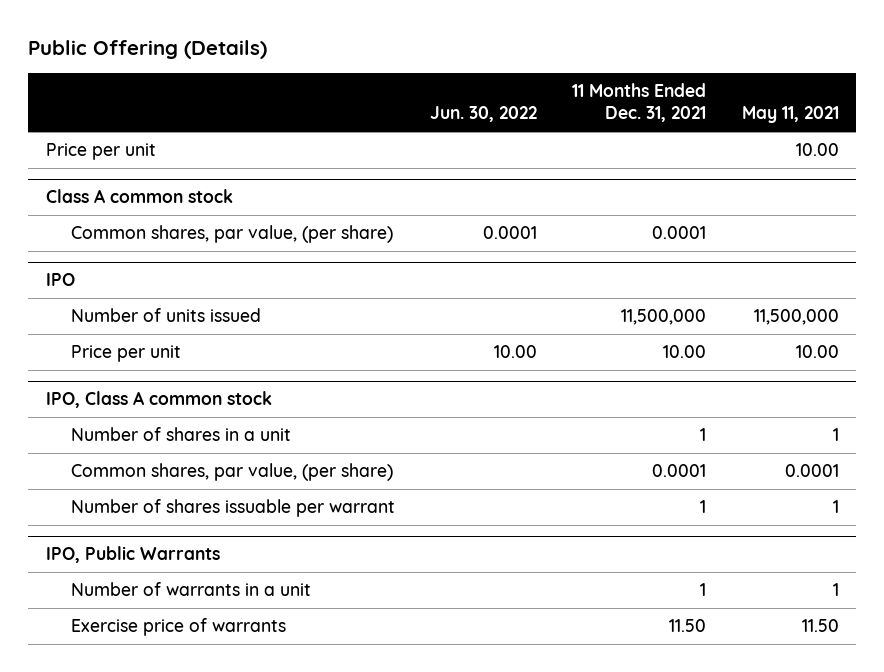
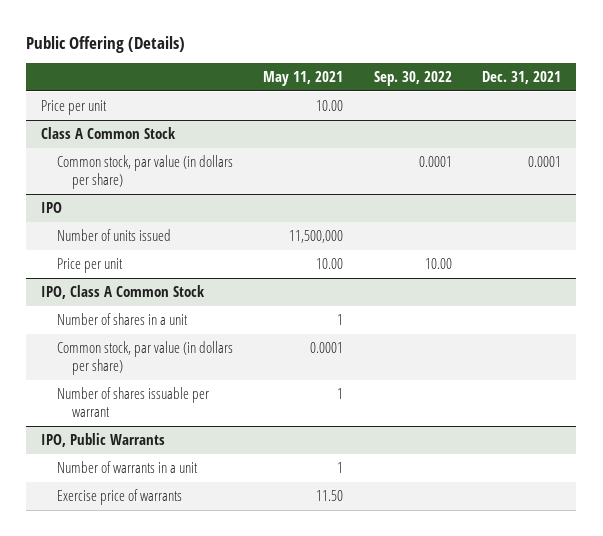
- | Jun. 30, 2022 | 11 Months Ended Dec. 31, 2021 | May 11, 2021
+ | May 11, 2021 | Sep. 30, 2022 | Dec. 31, 2021
- Class A common stock
- Common shares, par value, (per share) | 0.0001 | 0.0001 |
+ Class A Common Stock
+ Common stock, par value (in dollars per share) | | 0.0001 | 0.0001
- IPO, Class A common stock
+ IPO, Class A Common Stock
- Common shares, par value, (per share) | | 0.0001 | 0.0001
+ Common stock, par value (in dollars per share) | 0.0001 | |

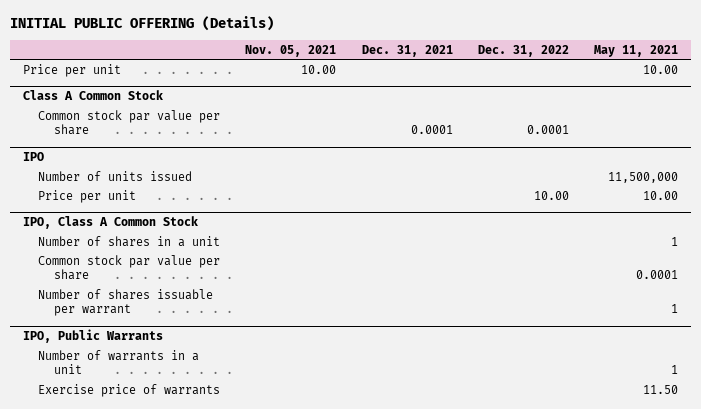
- Public Offering (Details)
+ INITIAL PUBLIC OFFERING (Details)
- | May 11, 2021 | Sep. 30, 2022 | Dec. 31, 2021
+ | Nov. 05, 2021 | Dec. 31, 2021 | Dec. 31, 2022 | May 11, 2021
@ Class A Common Stock
- Common stock, par value (in dollars per share) | | 0.0001 | 0.0001
+ Common stock par value per share | | 0.0001 | 0.0001 |
@ IPO, Class A Common Stock
- Common stock, par value (in dollars per share) | 0.0001 | |
+ Common stock par value per share | | | | 0.0001

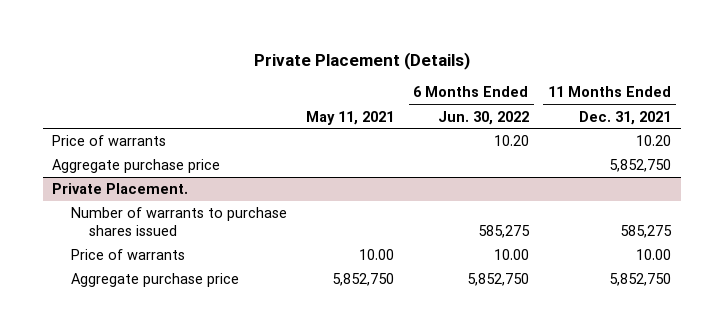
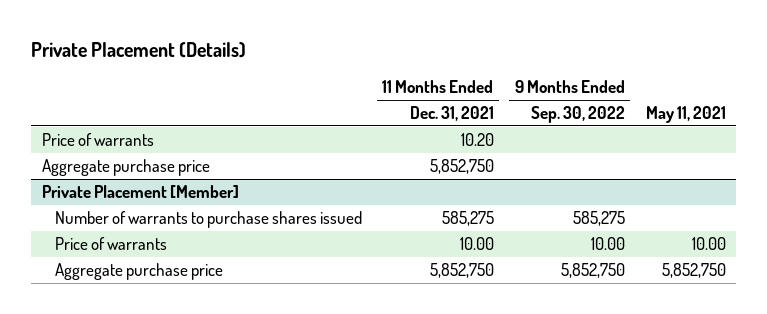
- | May 11, 2021 | 6 Months Ended Jun. 30, 2022 | 11 Months Ended Dec. 31, 2021
+ | 11 Months Ended Dec. 31, 2021 | 9 Months Ended Sep. 30, 2022 | May 11, 2021
- Private Placement.
+ Private Placement [Member]

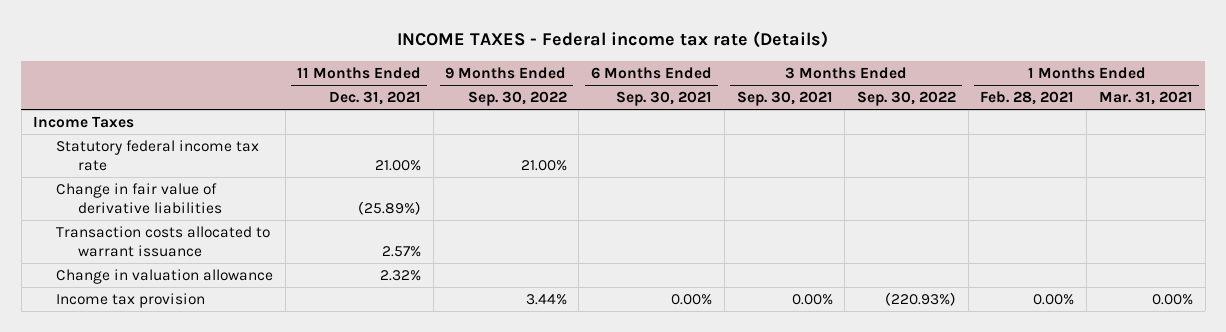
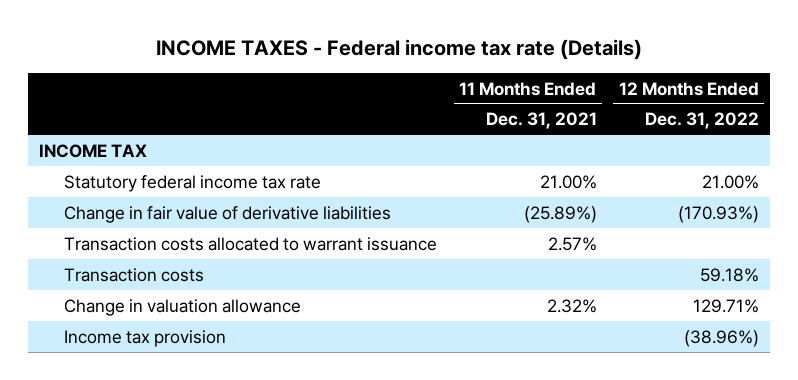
- | 11 Months Ended Dec. 31, 2021 | 9 Months Ended Sep. 30, 2022 | 6 Months Ended Sep. 30, 2021 | 3 Months Ended Sep. 30, 2021 | 3 Months Ended Sep. 30, 2022 | 1 Months Ended Feb. 28, 2021 | 1 Months Ended Mar. 31, 2021
+ | 11 Months Ended Dec. 31, 2021 | 12 Months Ended Dec. 31, 2022
- Income Taxes
+ INCOME TAX
+ Transaction costs | | 59.18%

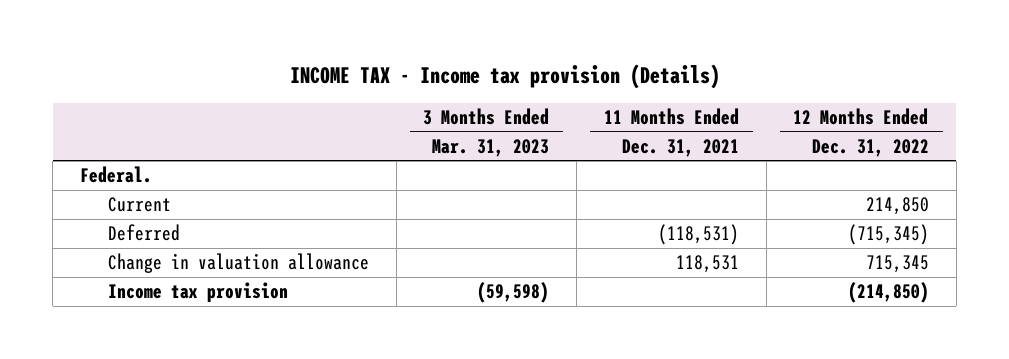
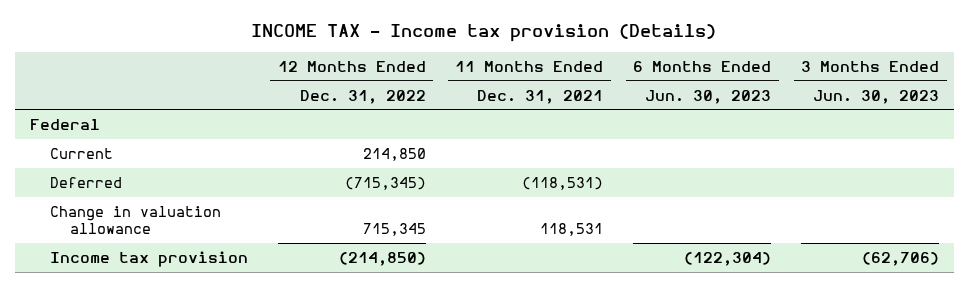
- | 3 Months Ended Mar. 31, 2023 | 11 Months Ended Dec. 31, 2021 | 12 Months Ended Dec. 31, 2022
+ | 12 Months Ended Dec. 31, 2022 | 11 Months Ended Dec. 31, 2021 | 6 Months Ended Jun. 30, 2023 | 3 Months Ended Jun. 30, 2023
- Federal.
+ Federal

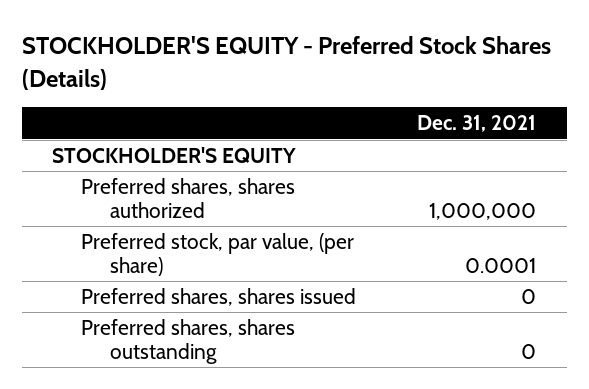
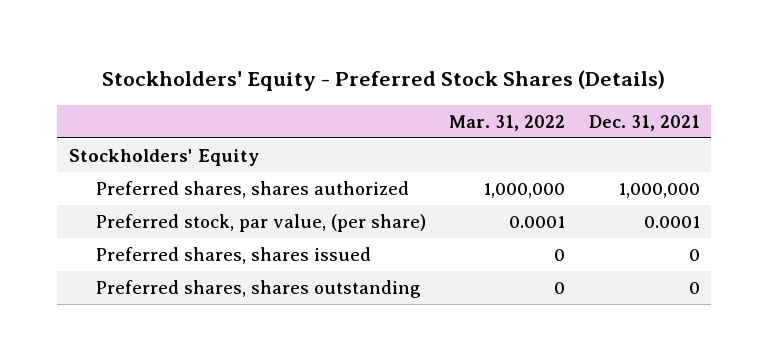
- STOCKHOLDER'S EQUITY - Preferred Stock Shares (Details)
+ Stockholders' Equity - Preferred Stock Shares (Details)
- | Dec. 31, 2021
+ | Mar. 31, 2022 | Dec. 31, 2021
- STOCKHOLDER'S EQUITY
+ Stockholders' Equity

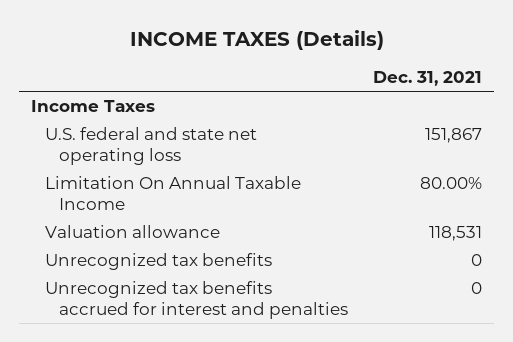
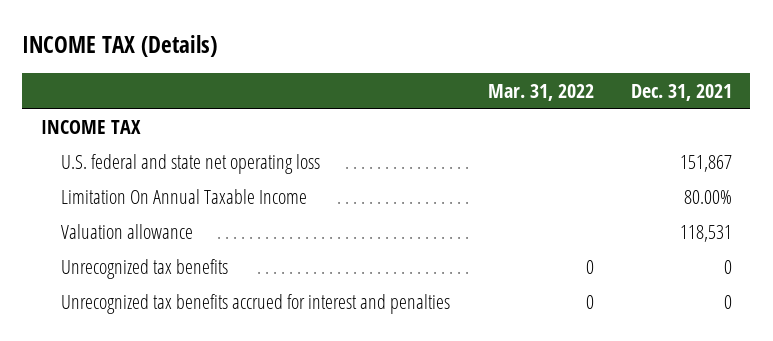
- INCOME TAXES (Details)
+ INCOME TAX (Details)
- | Dec. 31, 2021
+ | Mar. 31, 2022 | Dec. 31, 2021
- Income Taxes
+ INCOME TAX

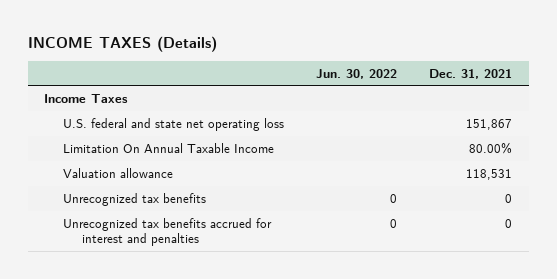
- INCOME TAX (Details)
+ INCOME TAXES (Details)
- | Mar. 31, 2022 | Dec. 31, 2021
+ | Jun. 30, 2022 | Dec. 31, 2021
- INCOME TAX
+ Income Taxes

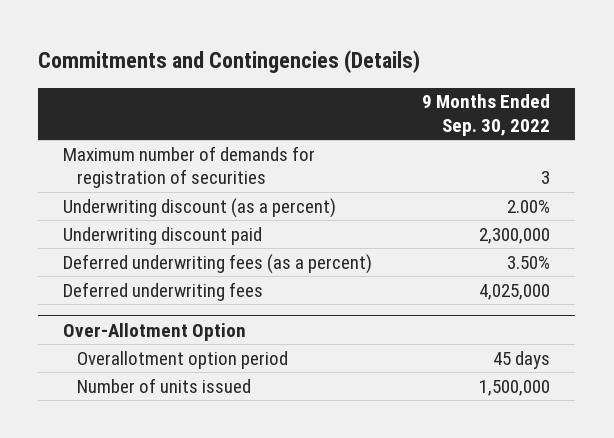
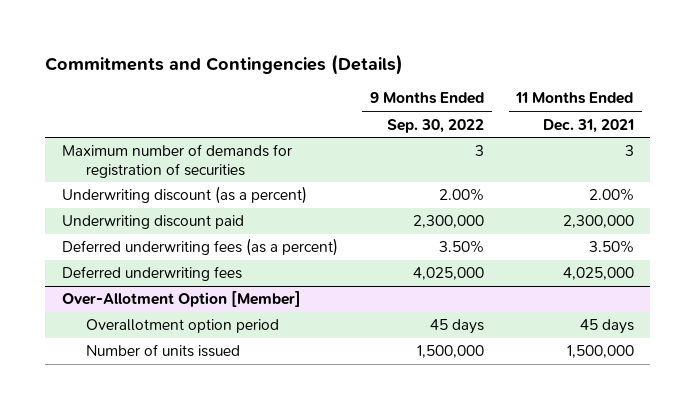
- | 9 Months Ended Sep. 30, 2022
+ | 9 Months Ended Sep. 30, 2022 | 11 Months Ended Dec. 31, 2021
- Over-Allotment Option
+ Over-Allotment Option [Member]

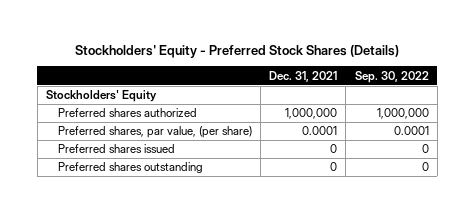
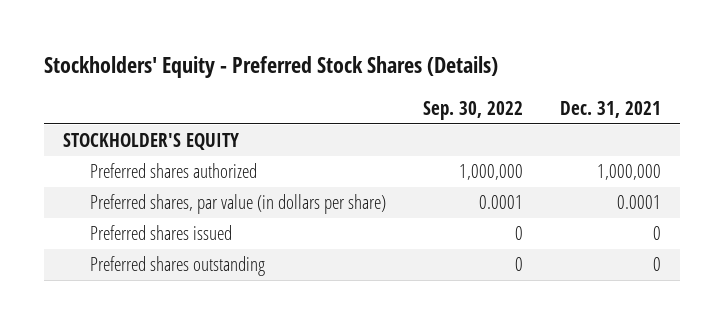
- | Dec. 31, 2021 | Sep. 30, 2022
+ | Sep. 30, 2022 | Dec. 31, 2021
- Stockholders' Equity
+ STOCKHOLDER'S EQUITY
- Preferred shares, par value, (per share) | 0.0001 | 0.0001
+ Preferred shares, par value (in dollars per share) | 0.0001 | 0.0001

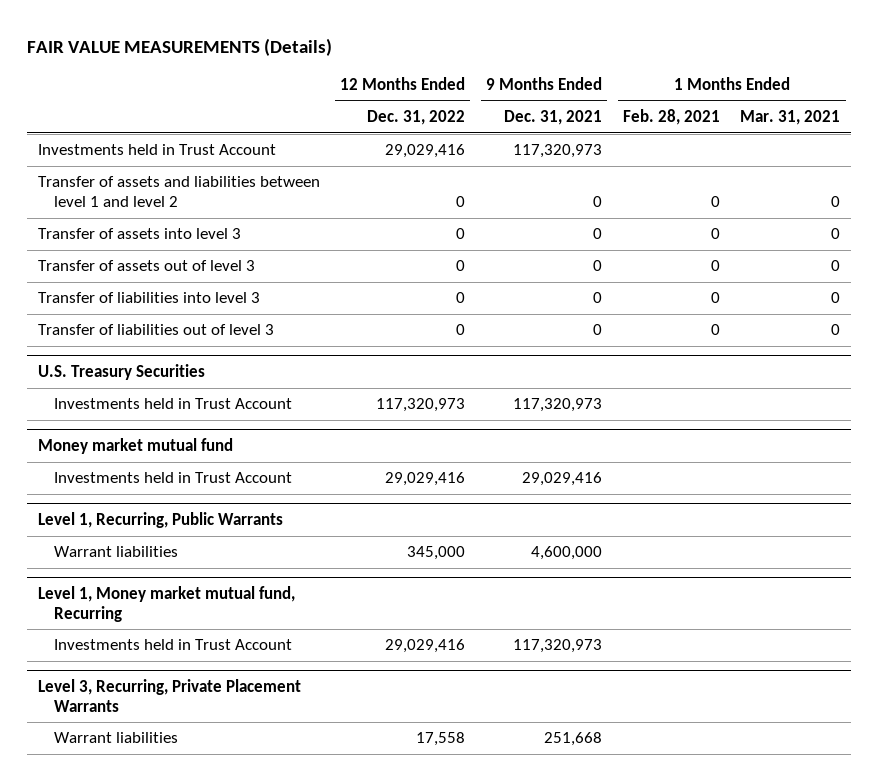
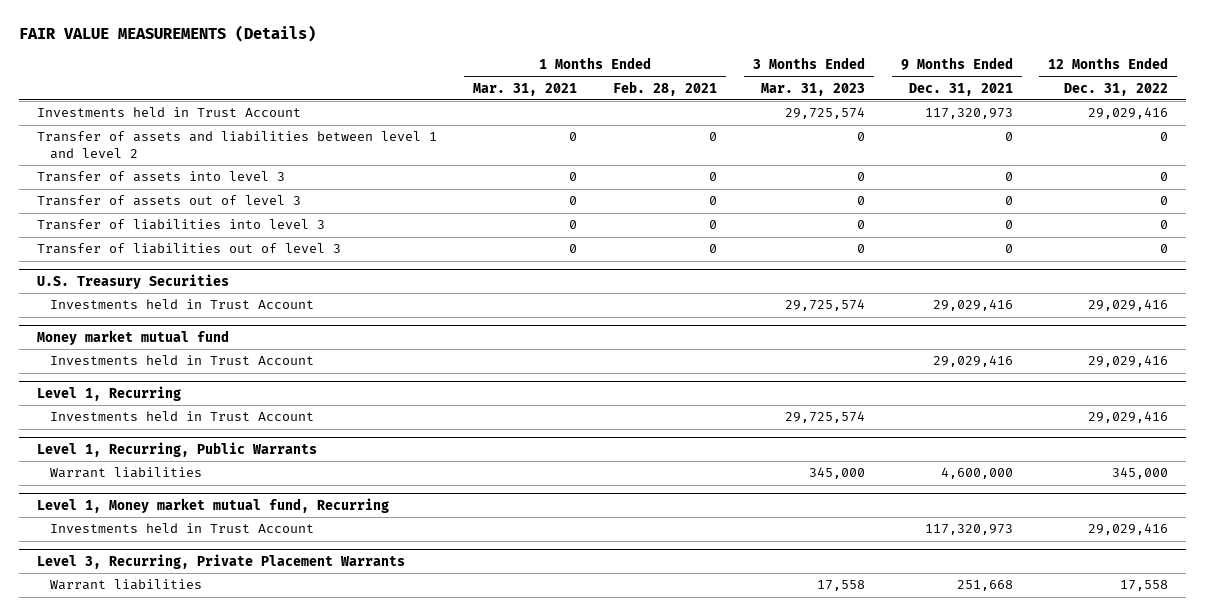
- | 12 Months Ended Dec. 31, 2022 | 9 Months Ended Dec. 31, 2021 | 1 Months Ended Feb. 28, 2021 | 1 Months Ended Mar. 31, 2021
+ | 1 Months Ended Mar. 31, 2021 | 1 Months Ended Feb. 28, 2021 | 3 Months Ended Mar. 31, 2023 | 9 Months Ended Dec. 31, 2021 | 12 Months Ended Dec. 31, 2022
@ U.S. Treasury Securities
- Investments held in Trust Account | 117,320,973 | 117,320,973 | |
+ Investments held in Trust Account | | | 29,725,574 | 29,029,416 | 29,029,416
+ Level 1, Recurring
+ Investments held in Trust Account | | | 29,725,574 | | 29,029,416

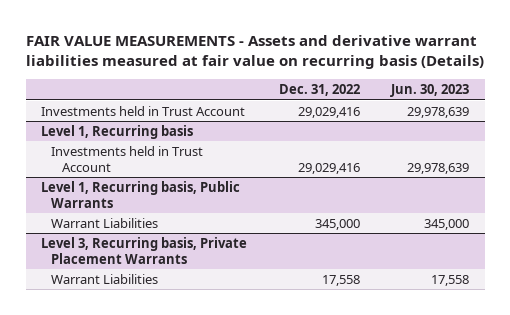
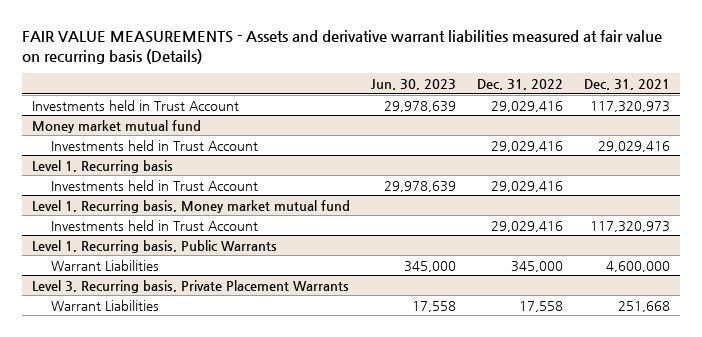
- | Dec. 31, 2022 | Jun. 30, 2023
+ | Jun. 30, 2023 | Dec. 31, 2022 | Dec. 31, 2021
+ Money market mutual fund
+ Investments held in Trust Account | | 29,029,416 | 29,029,416
+ Level 1, Recurring basis, Money market mutual fund
+ Investments held in Trust Account | | 29,029,416 | 117,320,973

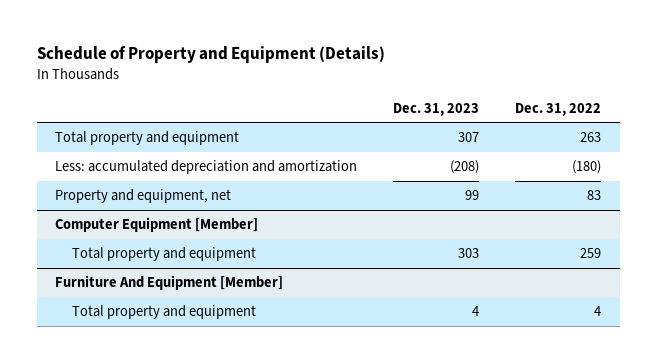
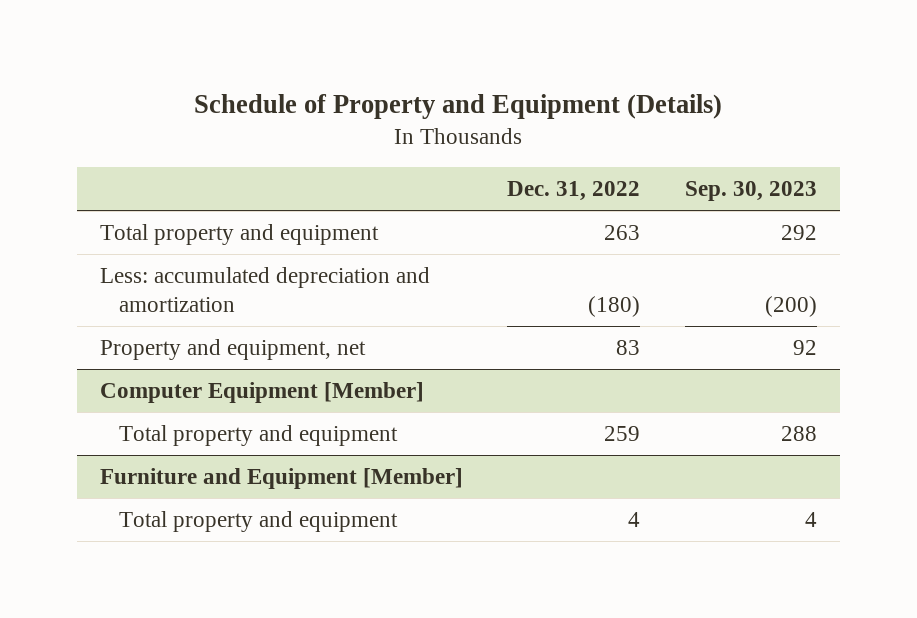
- | Dec. 31, 2023 | Dec. 31, 2022
+ | Dec. 31, 2022 | Sep. 30, 2023
- Furniture And Equipment [Member]
+ Furniture and Equipment [Member]

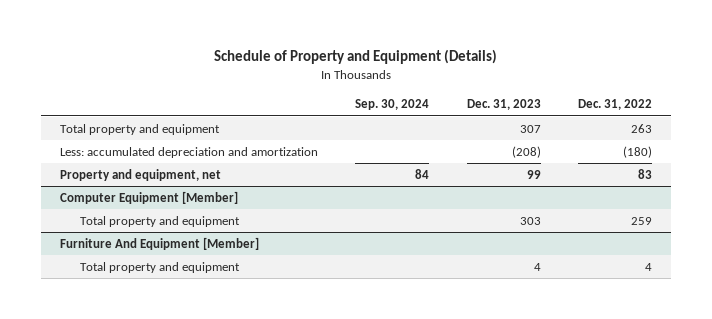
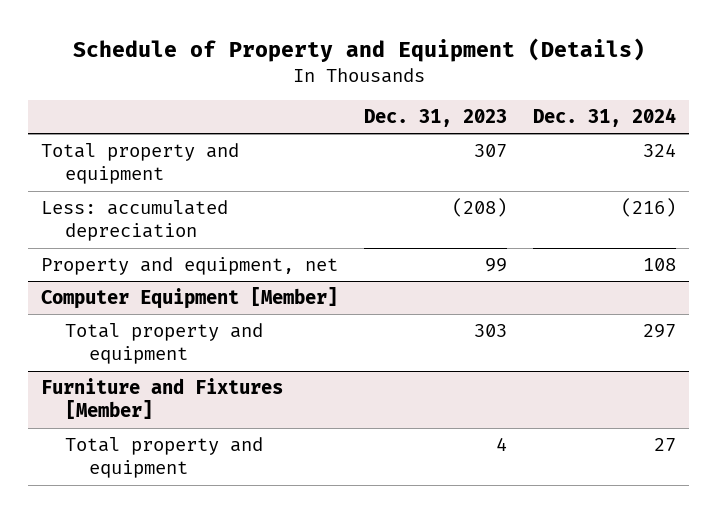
- | Sep. 30, 2024 | Dec. 31, 2023 | Dec. 31, 2022
+ | Dec. 31, 2023 | Dec. 31, 2024
- Less: accumulated depreciation and amortization | | (208) | (180)
+ Less: accumulated depreciation | (208) | (216)
- Furniture And Equipment [Member]
+ Furniture and Fixtures [Member]

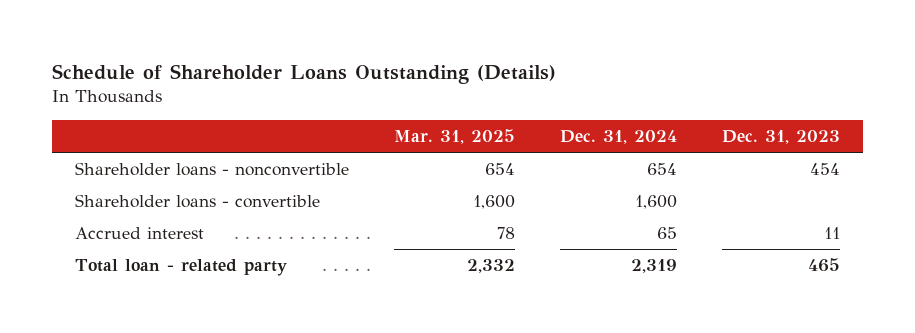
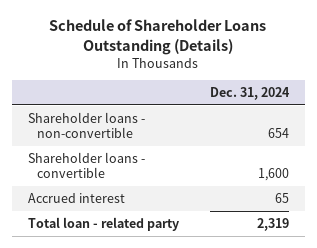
- | Mar. 31, 2025 | Dec. 31, 2024 | Dec. 31, 2023
+ | Dec. 31, 2024
- Shareholder loans - nonconvertible | 654 | 654 | 454
+ Shareholder loans - non-convertible | 654

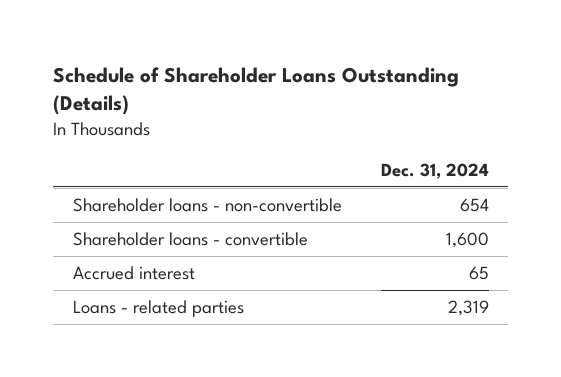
- Total loan - related party | 2,319
+ Loans - related parties | 2,319

